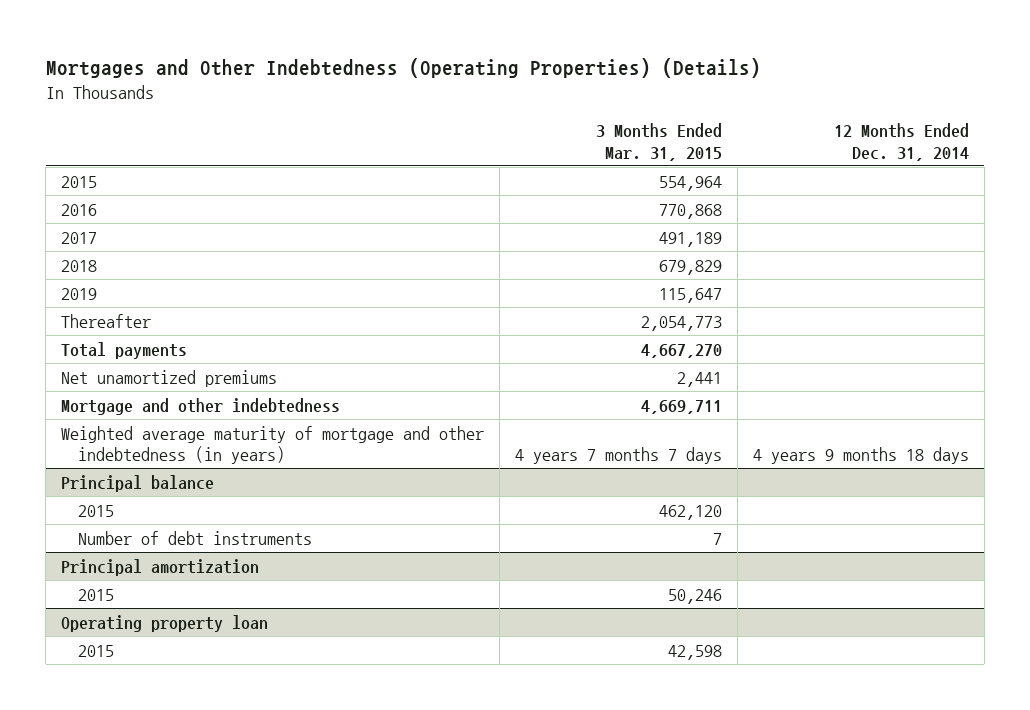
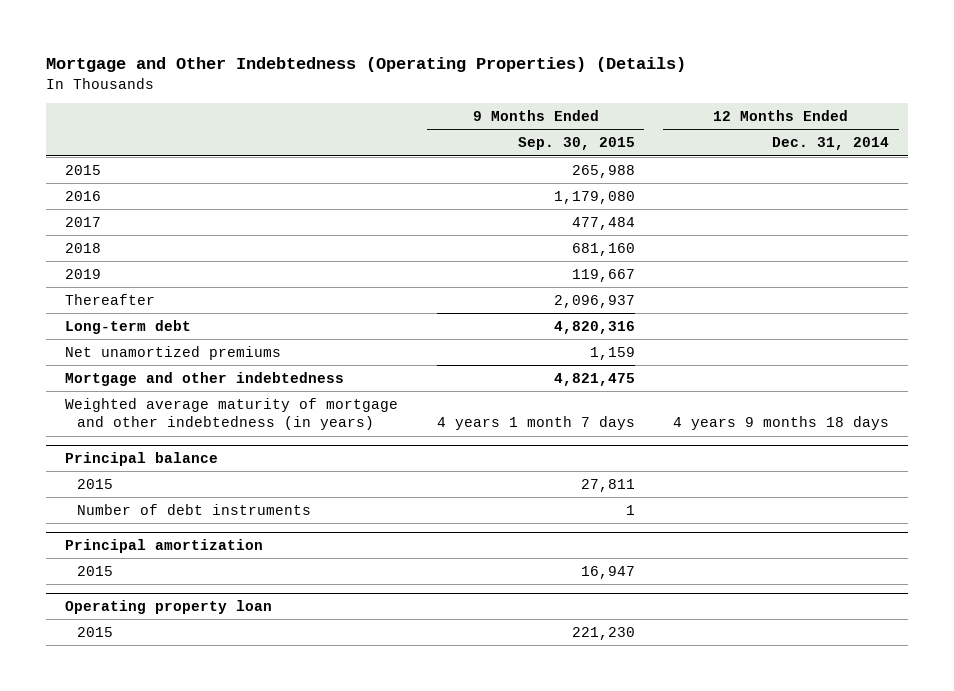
- Mortgages and Other Indebtedness (Operating Properties) (Details)
+ Mortgage and Other Indebtedness (Operating Properties) (Details)
- | 3 Months Ended Mar. 31, 2015 | 12 Months Ended Dec. 31, 2014
+ | 9 Months Ended Sep. 30, 2015 | 12 Months Ended Dec. 31, 2014
- Total payments | 4,667,270 |
+ Long-term debt | 4,820,316 |

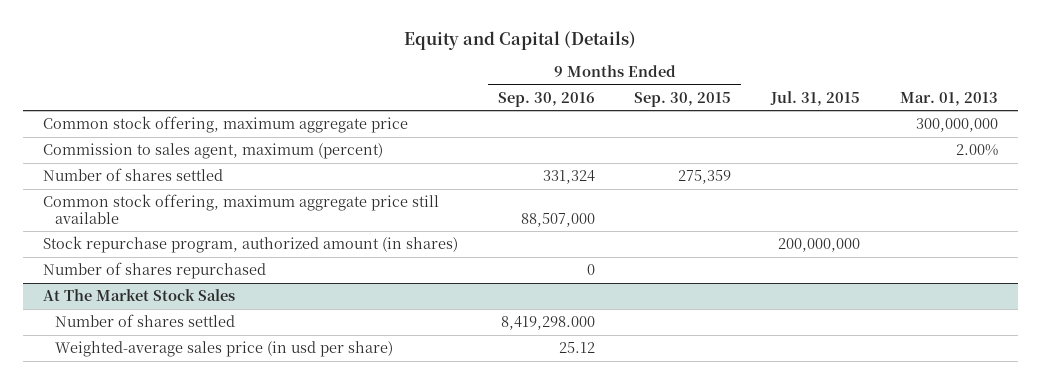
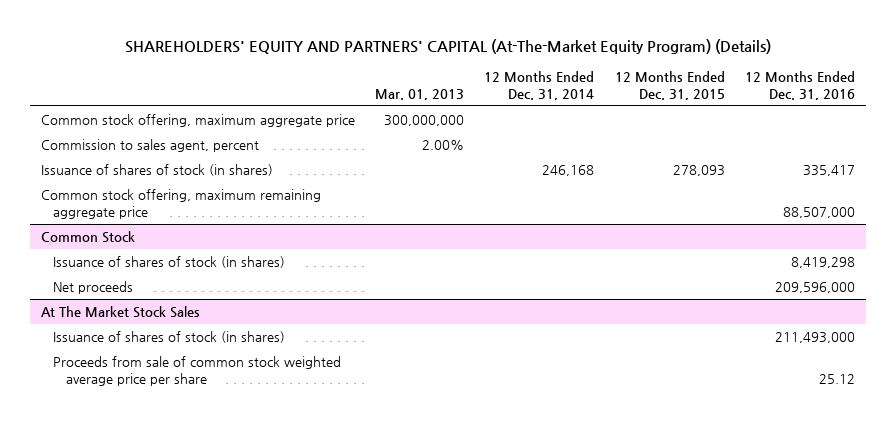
- Equity and Capital (Details)
+ SHAREHOLDERS' EQUITY AND PARTNERS' CAPITAL (At-The-Market Equity Program) (Details)
- | 9 Months Ended Sep. 30, 2016 | 9 Months Ended Sep. 30, 2015 | Jul. 31, 2015 | Mar. 01, 2013
+ | Mar. 01, 2013 | 12 Months Ended Dec. 31, 2014 | 12 Months Ended Dec. 31, 2015 | 12 Months Ended Dec. 31, 2016
- Commission to sales agent, maximum (percent) | | | | 2.00%
- Number of shares settled | 331,324 | 275,359 | |
- Common stock offering, maximum aggregate price still available | 88,507,000 | | |
- Stock repurchase program, authorized amount (in shares) | | | 200,000,000 |
- Number of shares repurchased | 0 | | |
+ Commission to sales agent, percent | 2.00% | | |
+ Issuance of shares of stock (in shares) | | 246,168 | 278,093 | 335,417
+ Common stock offering, maximum remaining aggregate price | | | | 88,507,000
+ Common Stock
+ Issuance of shares of stock (in shares) | | | | 8,419,298
+ Net proceeds | | | | 209,596,000
@ At The Market Stock Sales
- Number of shares settled | 8,419,298.000 | | |
- Weighted-average sales price (in usd per share) | 25.12 | | |
+ Issuance of shares of stock (in shares) | | | | 211,493,000
+ Proceeds from sale of common stock weighted average price per share | | | | 25.12

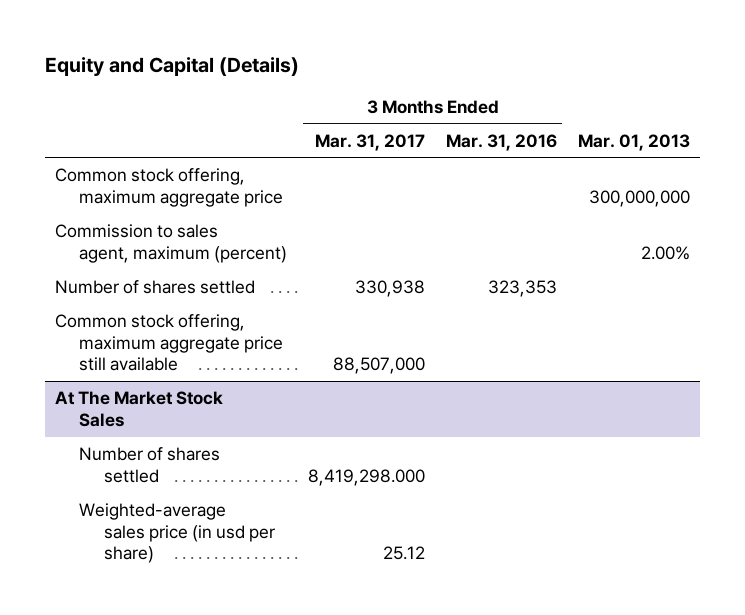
- SHAREHOLDERS' EQUITY AND PARTNERS' CAPITAL (At-The-Market Equity Program) (Details)
+ Equity and Capital (Details)
- | Mar. 01, 2013 | 12 Months Ended Dec. 31, 2014 | 12 Months Ended Dec. 31, 2015 | 12 Months Ended Dec. 31, 2016
+ | 3 Months Ended Mar. 31, 2017 | 3 Months Ended Mar. 31, 2016 | Mar. 01, 2013
- Commission to sales agent, percent | 2.00% | | |
- Issuance of shares of stock (in shares) | | 246,168 | 278,093 | 335,417
- Common stock offering, maximum remaining aggregate price | | | | 88,507,000
- Common Stock
- Issuance of shares of stock (in shares) | | | | 8,419,298
- Net proceeds | | | | 209,596,000
+ Commission to sales agent, maximum (percent) | | | 2.00%
+ Number of shares settled | 330,938 | 323,353 |
+ Common stock offering, maximum aggregate price still available | 88,507,000 | |
@ At The Market Stock Sales
- Issuance of shares of stock (in shares) | | | | 211,493,000
- Proceeds from sale of common stock weighted average price per share | | | | 25.12
+ Number of shares settled | 8,419,298.000 | |
+ Weighted-average sales price (in usd per share) | 25.12 | |

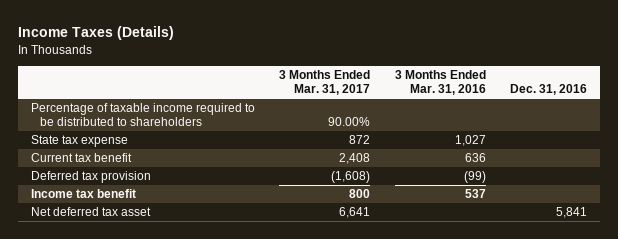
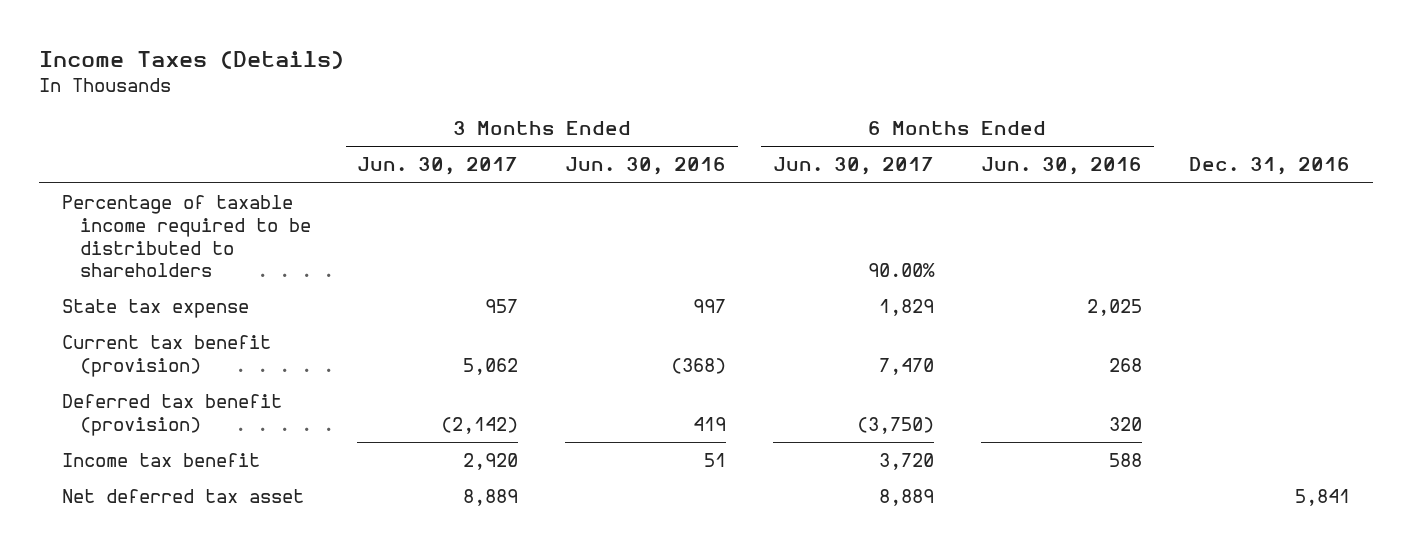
- | 3 Months Ended Mar. 31, 2017 | 3 Months Ended Mar. 31, 2016 | Dec. 31, 2016
+ | 3 Months Ended Jun. 30, 2017 | 3 Months Ended Jun. 30, 2016 | 6 Months Ended Jun. 30, 2017 | 6 Months Ended Jun. 30, 2016 | Dec. 31, 2016
- Current tax benefit | 2,408 | 636 |
- Deferred tax provision | (1,608) | (99) |
+ Current tax benefit (provision) | 5,062 | (368) | 7,470 | 268 |
+ Deferred tax benefit (provision) | (2,142) | 419 | (3,750) | 320 |

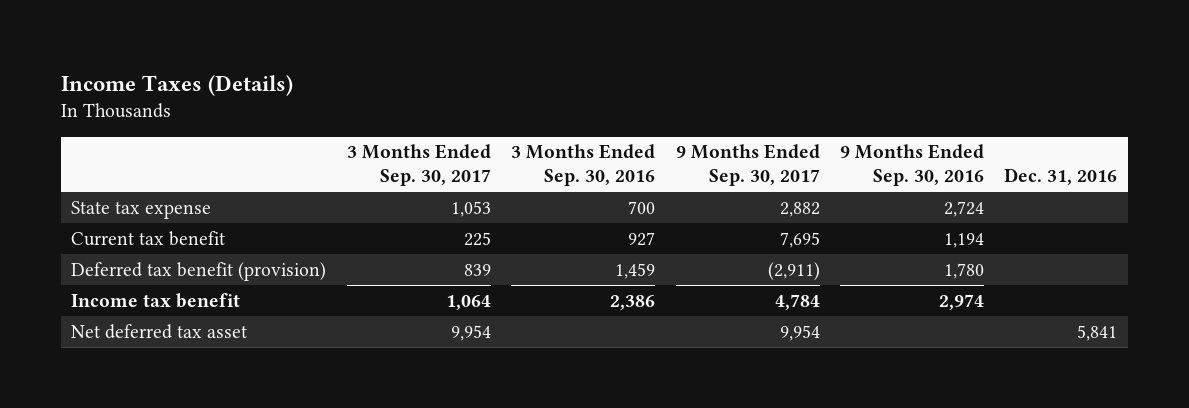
- | 3 Months Ended Jun. 30, 2017 | 3 Months Ended Jun. 30, 2016 | 6 Months Ended Jun. 30, 2017 | 6 Months Ended Jun. 30, 2016 | Dec. 31, 2016
+ | 3 Months Ended Sep. 30, 2017 | 3 Months Ended Sep. 30, 2016 | 9 Months Ended Sep. 30, 2017 | 9 Months Ended Sep. 30, 2016 | Dec. 31, 2016
- Percentage of taxable income required to be distributed to shareholders | | | 90.00% | |
- Current tax benefit (provision) | 5,062 | (368) | 7,470 | 268 |
+ Current tax benefit | 225 | 927 | 7,695 | 1,194 |

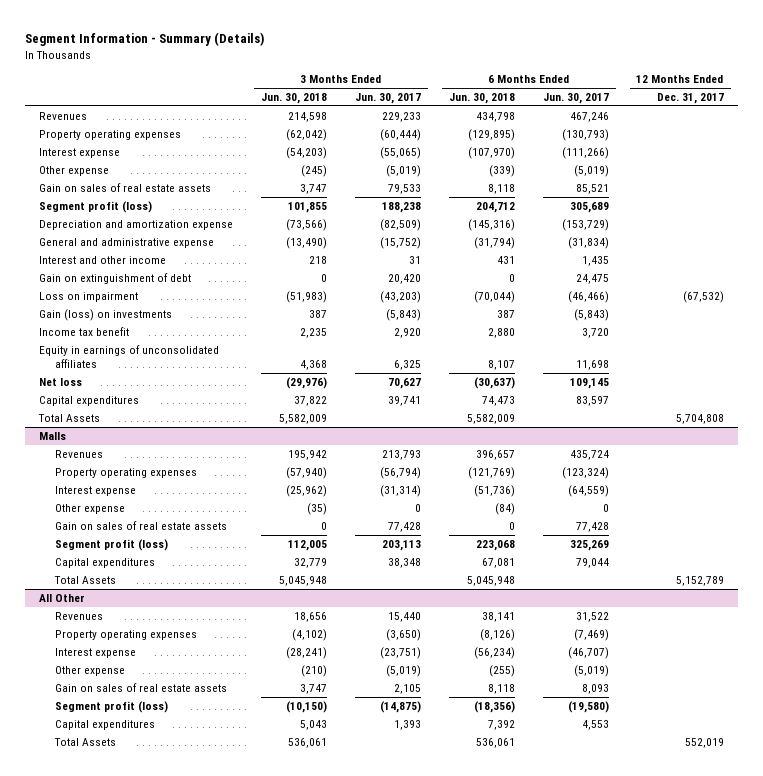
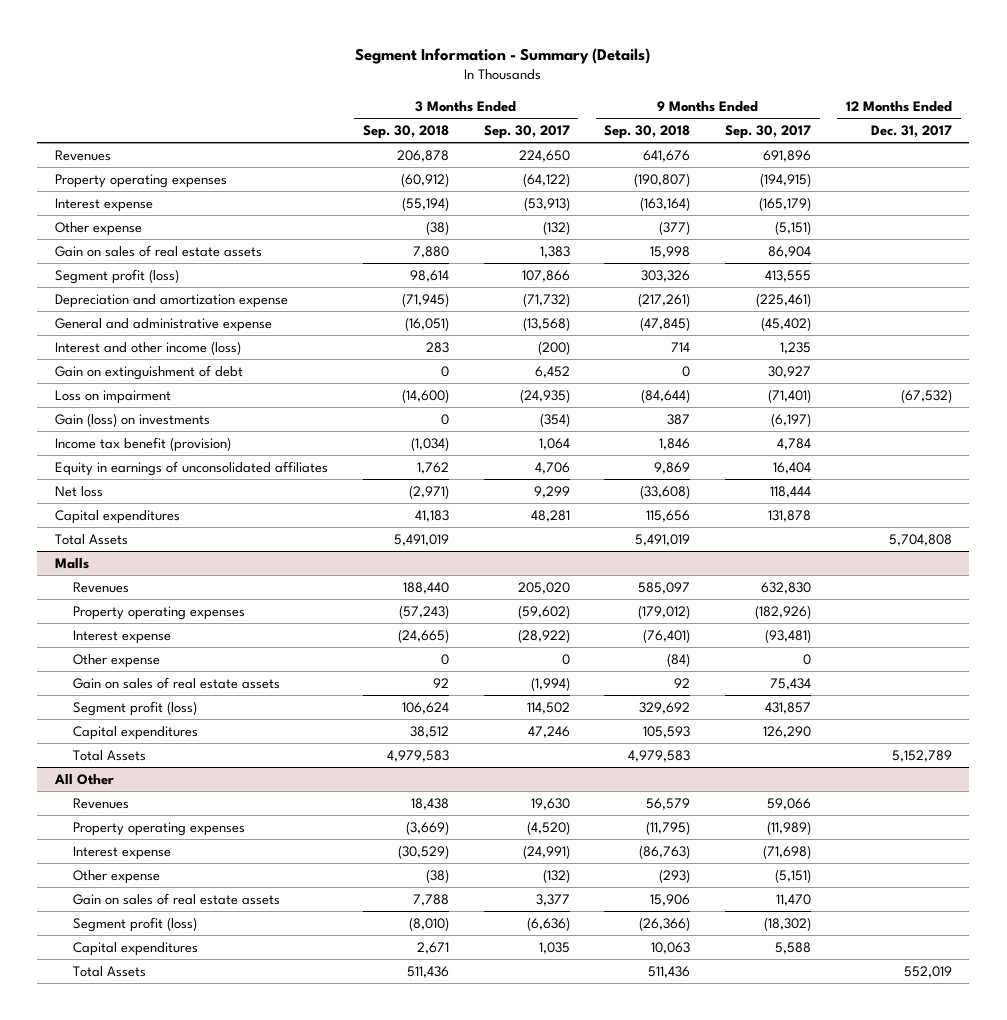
- | 3 Months Ended Jun. 30, 2018 | 3 Months Ended Jun. 30, 2017 | 6 Months Ended Jun. 30, 2018 | 6 Months Ended Jun. 30, 2017 | 12 Months Ended Dec. 31, 2017
+ | 3 Months Ended Sep. 30, 2018 | 3 Months Ended Sep. 30, 2017 | 9 Months Ended Sep. 30, 2018 | 9 Months Ended Sep. 30, 2017 | 12 Months Ended Dec. 31, 2017
- Interest and other income | 218 | 31 | 431 | 1,435 |
+ Interest and other income (loss) | 283 | (200) | 714 | 1,235 |
- Income tax benefit | 2,235 | 2,920 | 2,880 | 3,720 |
+ Income tax benefit (provision) | (1,034) | 1,064 | 1,846 | 4,784 |

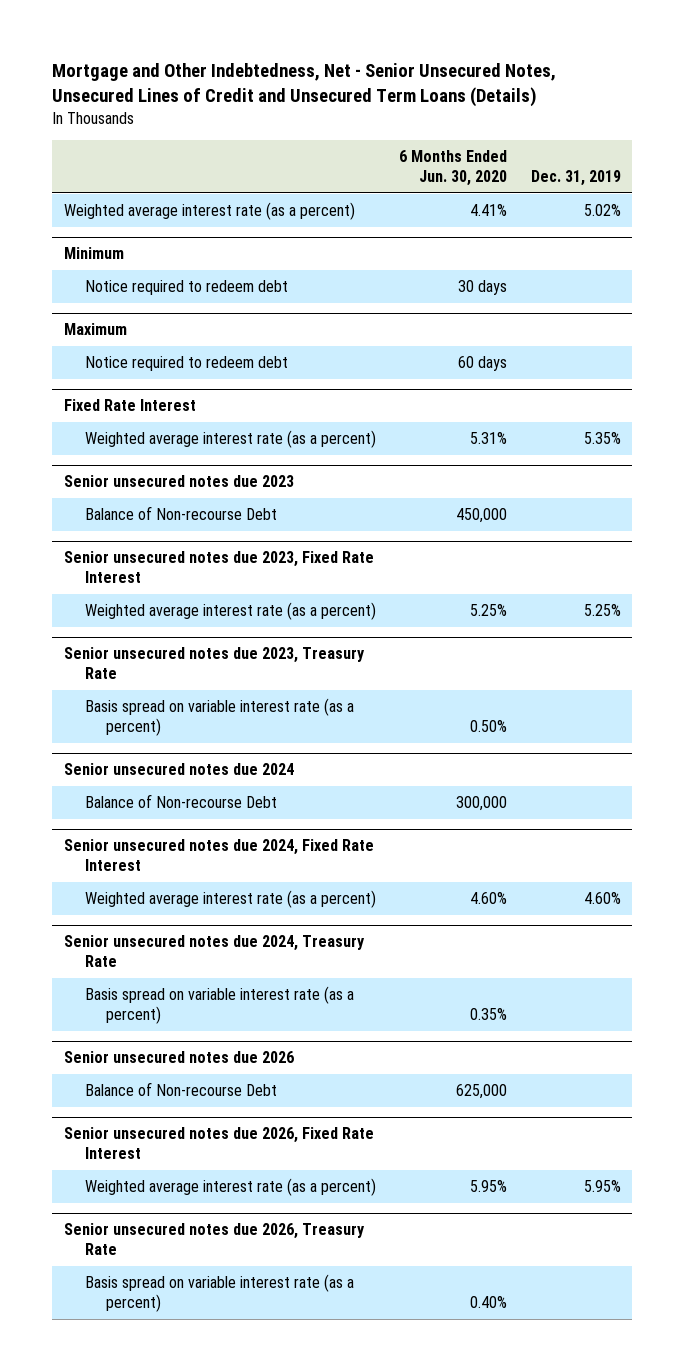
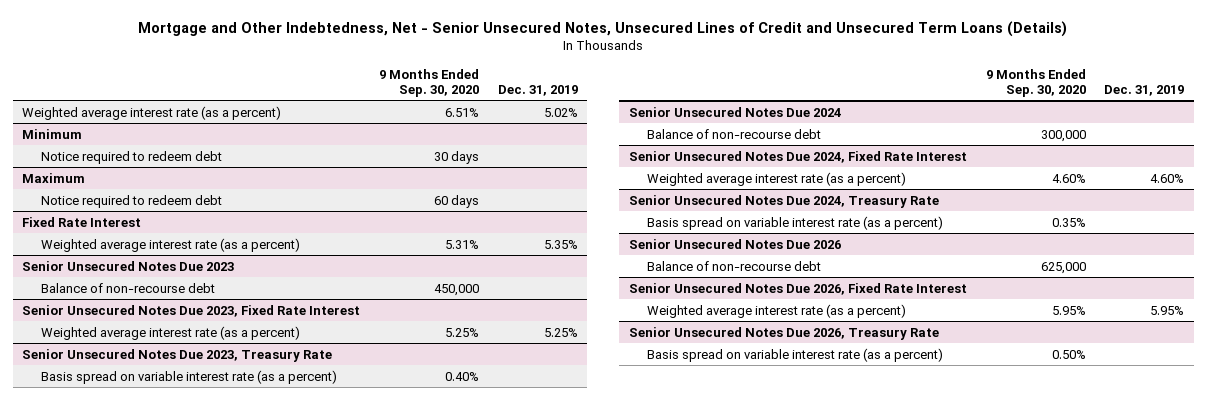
- | 6 Months Ended Jun. 30, 2020 | Dec. 31, 2019
+ | 9 Months Ended Sep. 30, 2020 | Dec. 31, 2019
- Senior unsecured notes due 2023
- Balance of Non-recourse Debt | 450,000 |
- Senior unsecured notes due 2023, Fixed Rate Interest
+ Senior Unsecured Notes Due 2023
+ Balance of non-recourse debt | 450,000 |
+ Senior Unsecured Notes Due 2023, Fixed Rate Interest
- Senior unsecured notes due 2023, Treasury Rate
+ Senior Unsecured Notes Due 2023, Treasury Rate
- Senior unsecured notes due 2024
- Balance of Non-recourse Debt | 300,000 |
- Senior unsecured notes due 2024, Fixed Rate Interest
+ Senior Unsecured Notes Due 2024
+ Balance of non-recourse debt | 300,000 |
+ Senior Unsecured Notes Due 2024, Fixed Rate Interest
- Senior unsecured notes due 2024, Treasury Rate
+ Senior Unsecured Notes Due 2024, Treasury Rate
- Senior unsecured notes due 2026
- Balance of Non-recourse Debt | 625,000 |
- Senior unsecured notes due 2026, Fixed Rate Interest
+ Senior Unsecured Notes Due 2026
+ Balance of non-recourse debt | 625,000 |
+ Senior Unsecured Notes Due 2026, Fixed Rate Interest
- Senior unsecured notes due 2026, Treasury Rate
+ Senior Unsecured Notes Due 2026, Treasury Rate

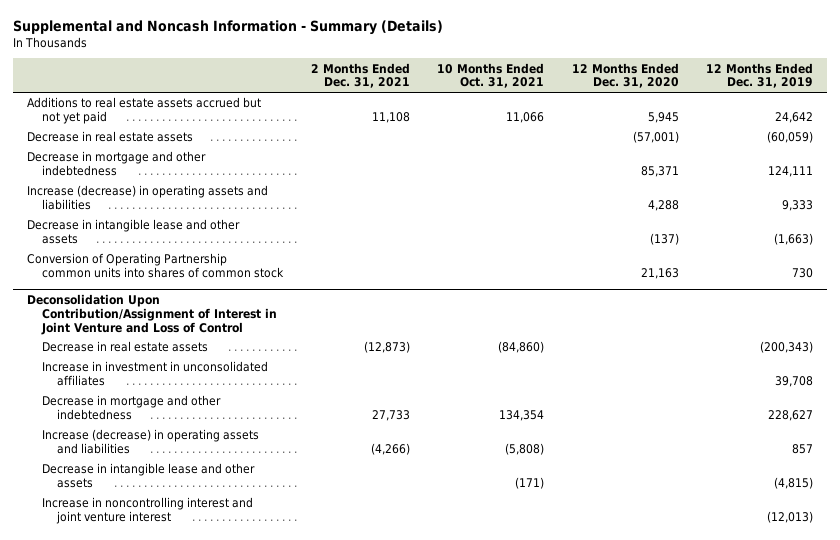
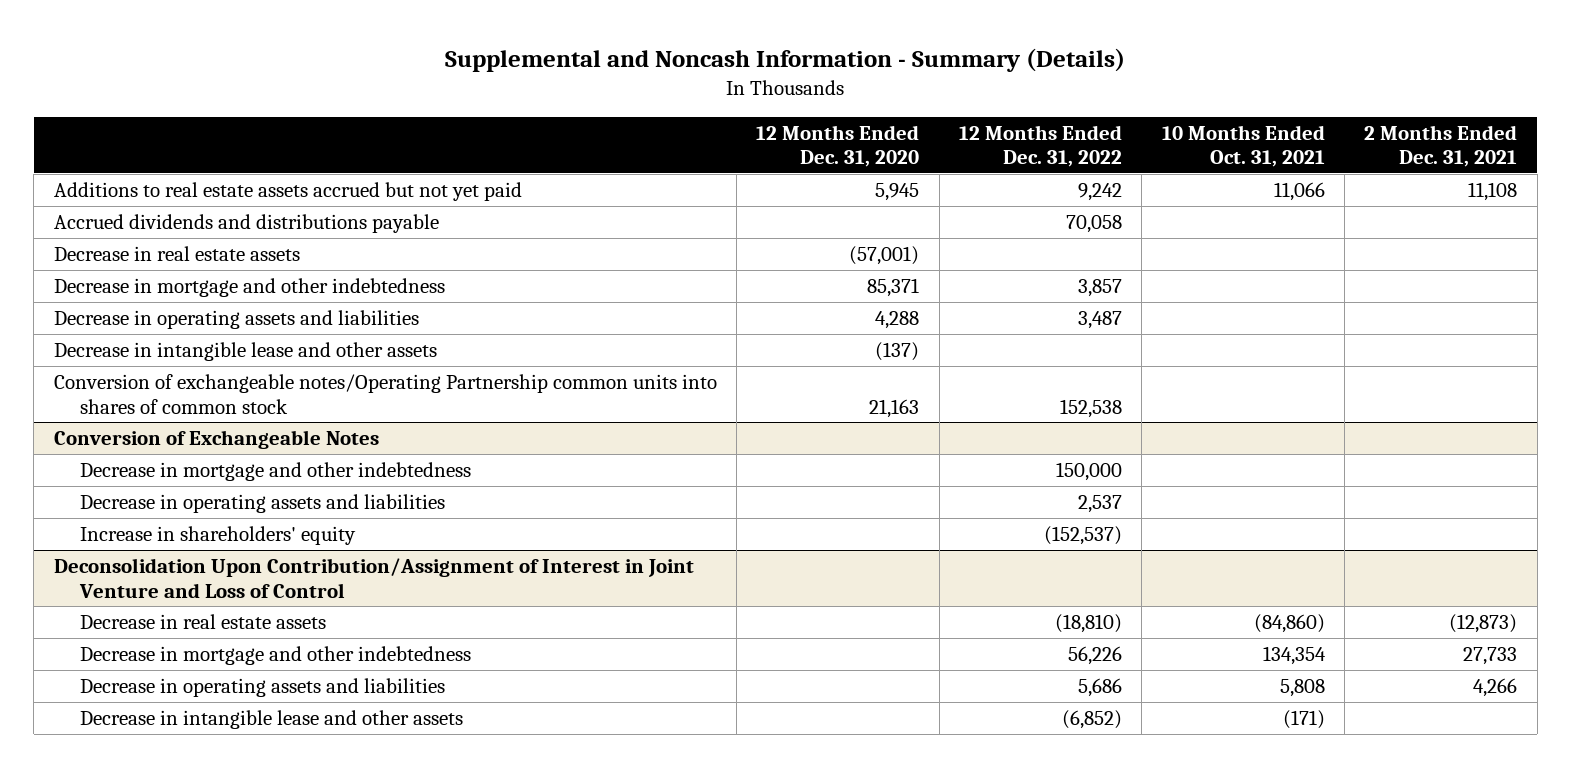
- | 2 Months Ended Dec. 31, 2021 | 10 Months Ended Oct. 31, 2021 | 12 Months Ended Dec. 31, 2020 | 12 Months Ended Dec. 31, 2019
+ | 12 Months Ended Dec. 31, 2020 | 12 Months Ended Dec. 31, 2022 | 10 Months Ended Oct. 31, 2021 | 2 Months Ended Dec. 31, 2021
+ Accrued dividends and distributions payable | | 70,058 | |
- Increase (decrease) in operating assets and liabilities | | | 4,288 | 9,333
+ Decrease in operating assets and liabilities | 4,288 | 3,487 | |
- Conversion of Operating Partnership common units into shares of common stock | | | 21,163 | 730
+ Conversion of exchangeable notes/Operating Partnership common units into shares of common stock | 21,163 | 152,538 | |
+ Conversion of Exchangeable Notes
+ Decrease in mortgage and other indebtedness | | 150,000 | |
+ Decrease in operating assets and liabilities | | 2,537 | |
+ Increase in shareholders' equity | | (152,537) | |
@ Deconsolidation Upon Contribution/Assignment of Interest in Joint Venture and Loss of Control
- Increase in investment in unconsolidated affiliates | | | | 39,708
- Increase (decrease) in operating assets and liabilities | (4,266) | (5,808) | | 857
+ Decrease in operating assets and liabilities | | 5,686 | 5,808 | 4,266
- Increase in noncontrolling interest and joint venture interest | | | | (12,013)

